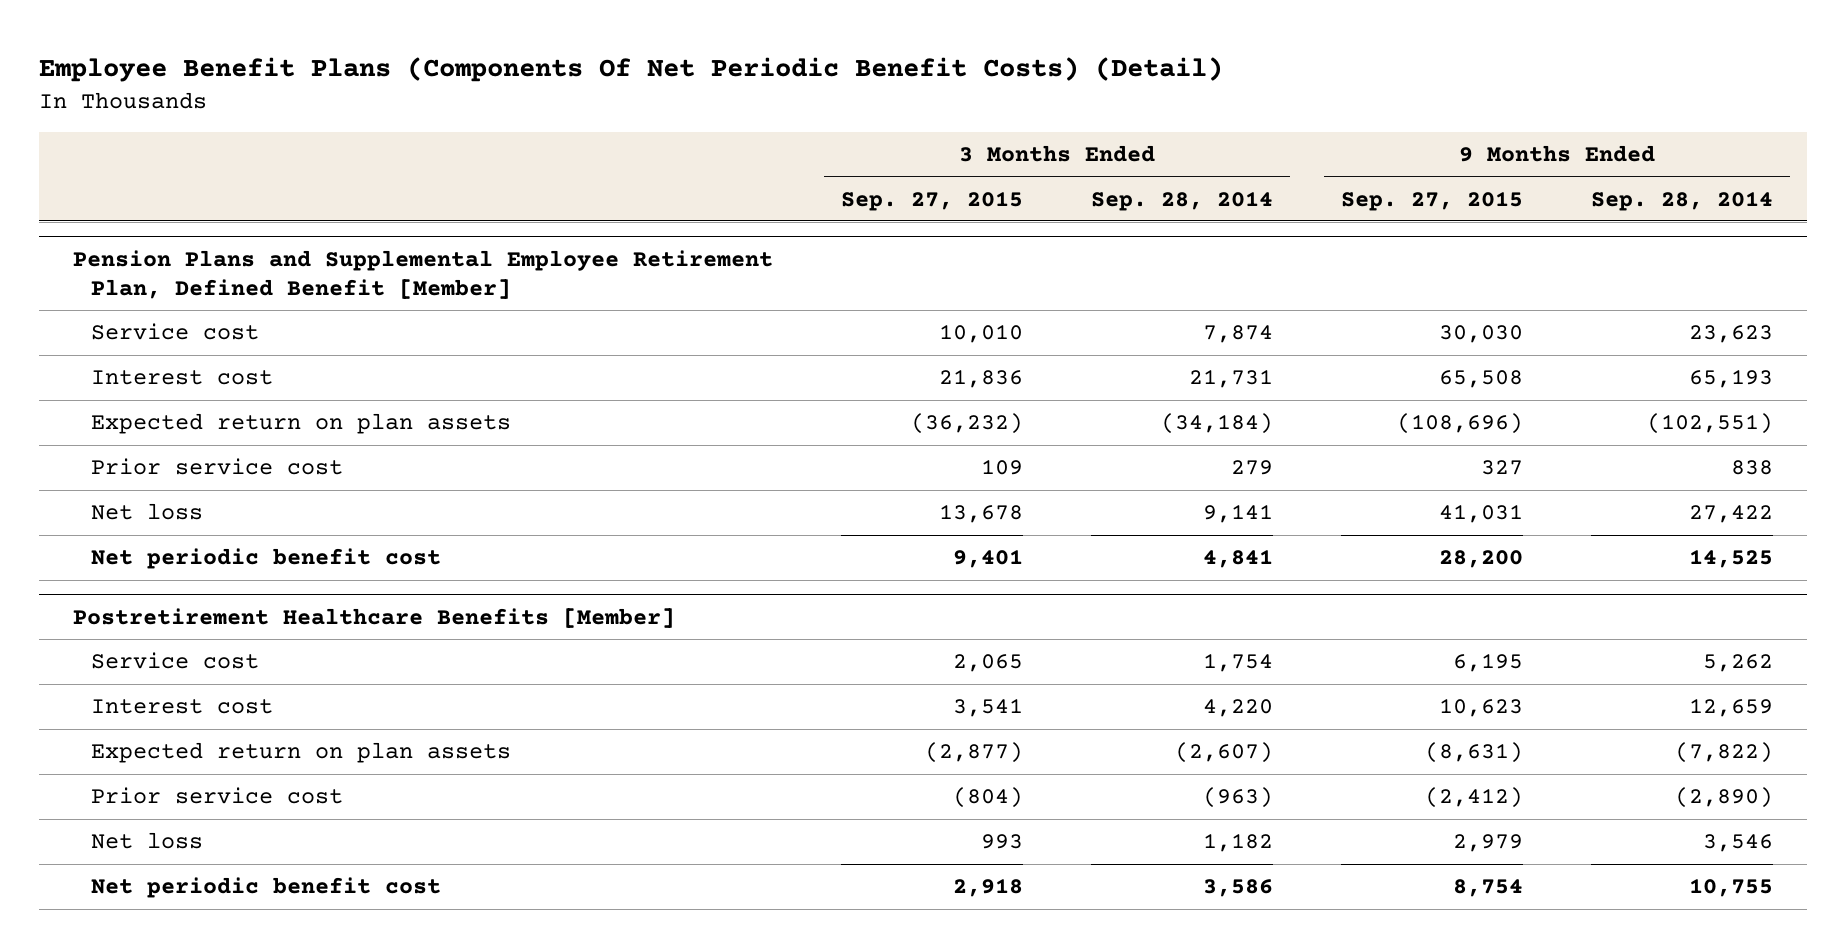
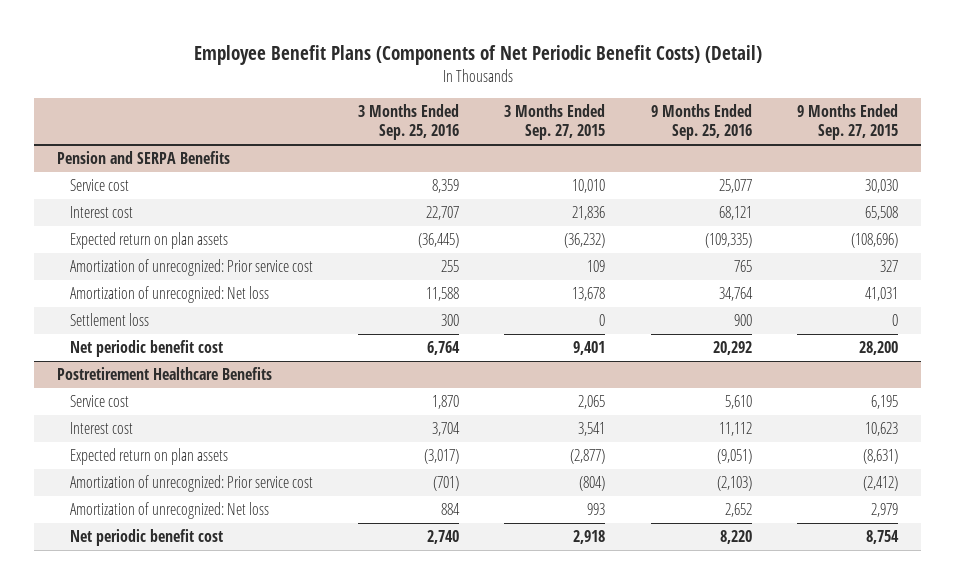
- Employee Benefit Plans (Components Of Net Periodic Benefit Costs) (Detail)
+ Employee Benefit Plans (Components of Net Periodic Benefit Costs) (Detail)
- | 3 Months Ended Sep. 27, 2015 | 3 Months Ended Sep. 28, 2014 | 9 Months Ended Sep. 27, 2015 | 9 Months Ended Sep. 28, 2014
+ | 3 Months Ended Sep. 25, 2016 | 3 Months Ended Sep. 27, 2015 | 9 Months Ended Sep. 25, 2016 | 9 Months Ended Sep. 27, 2015
- Pension Plans and Supplemental Employee Retirement Plan, Defined Benefit [Member]
+ Pension and SERPA Benefits
- Prior service cost | 109 | 279 | 327 | 838
- Net loss | 13,678 | 9,141 | 41,031 | 27,422
+ Amortization of unrecognized: Prior service cost | 255 | 109 | 765 | 327
+ Amortization of unrecognized: Net loss | 11,588 | 13,678 | 34,764 | 41,031
+ Settlement loss | 300 | 0 | 900 | 0
- Postretirement Healthcare Benefits [Member]
+ Postretirement Healthcare Benefits
- Prior service cost | (804) | (963) | (2,412) | (2,890)
- Net loss | 993 | 1,182 | 2,979 | 3,546
+ Amortization of unrecognized: Prior service cost | (701) | (804) | (2,103) | (2,412)
+ Amortization of unrecognized: Net loss | 884 | 993 | 2,652 | 2,979

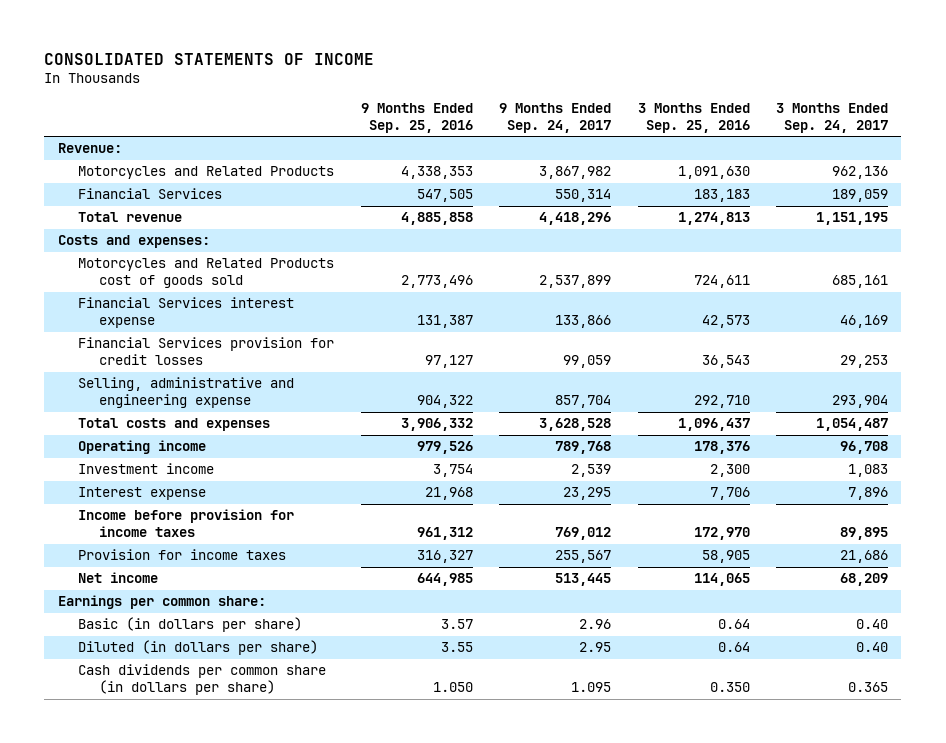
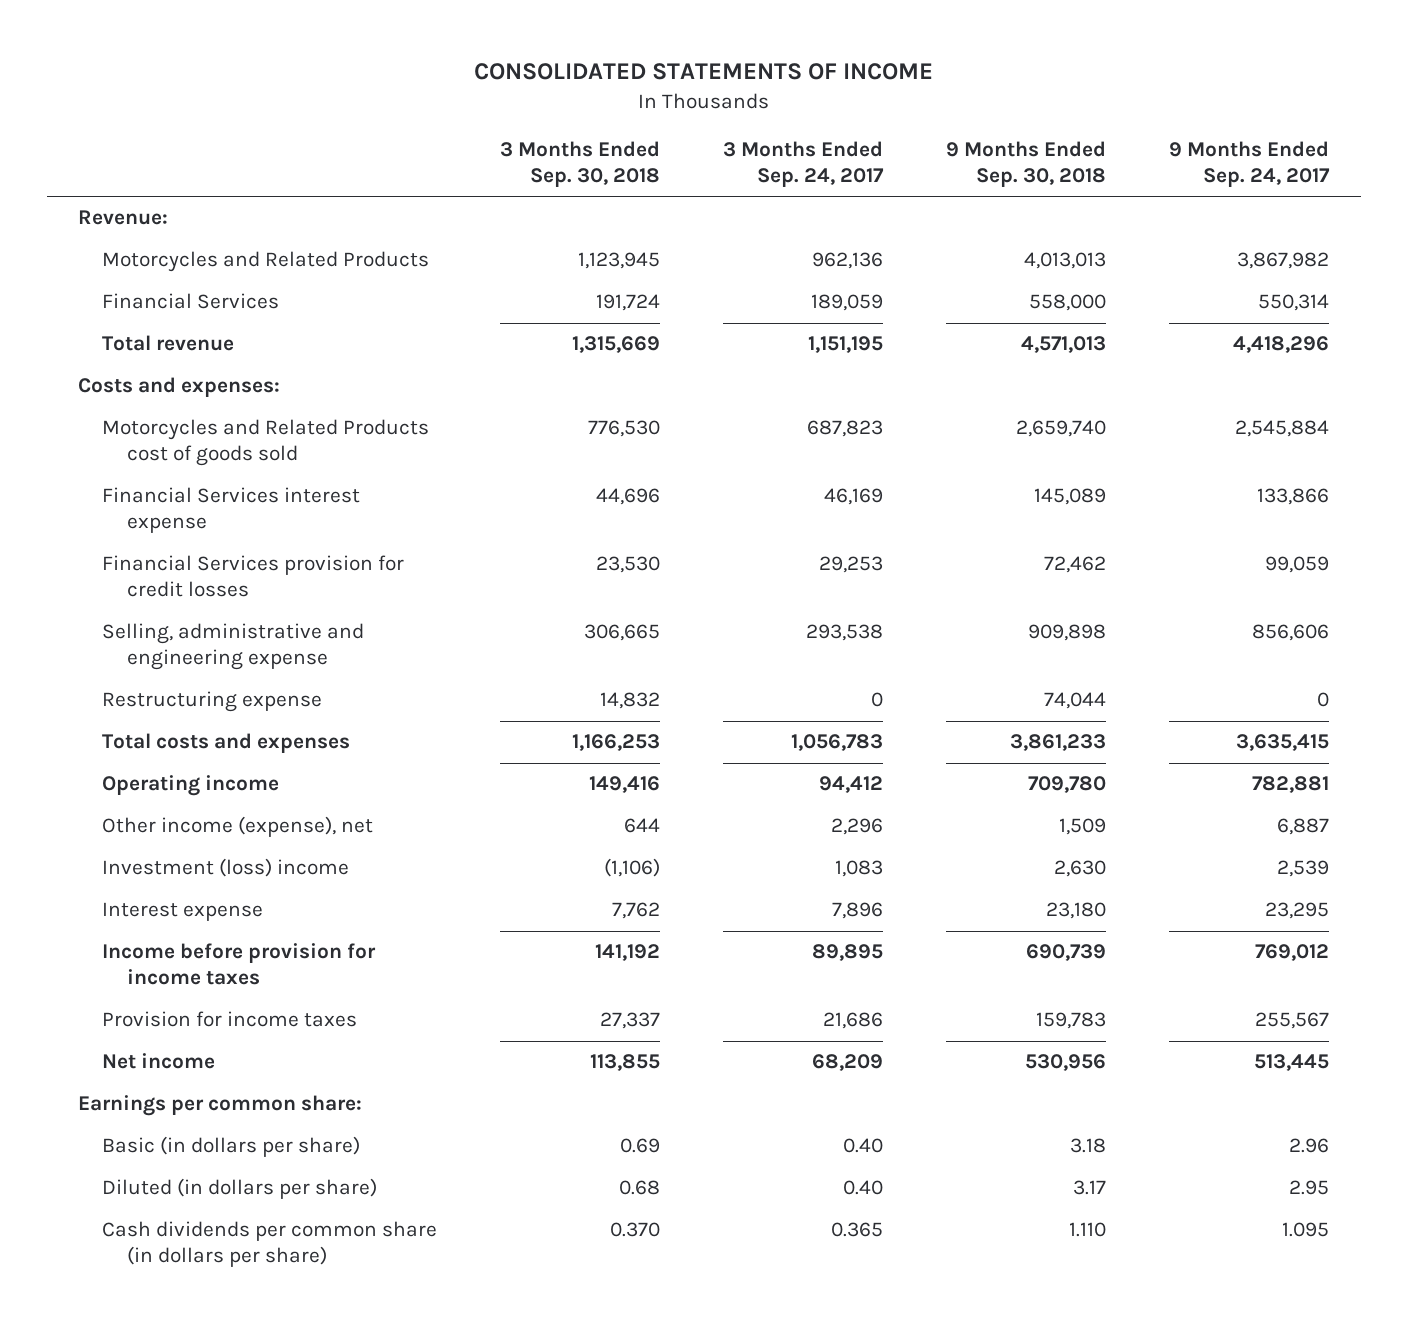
- | 9 Months Ended Sep. 25, 2016 | 9 Months Ended Sep. 24, 2017 | 3 Months Ended Sep. 25, 2016 | 3 Months Ended Sep. 24, 2017
+ | 3 Months Ended Sep. 30, 2018 | 3 Months Ended Sep. 24, 2017 | 9 Months Ended Sep. 30, 2018 | 9 Months Ended Sep. 24, 2017
- Motorcycles and Related Products cost of goods sold | 2,773,496 | 2,537,899 | 724,611 | 685,161
+ Motorcycles and Related Products cost of goods sold | 776,530 | 687,823 | 2,659,740 | 2,545,884
- Selling, administrative and engineering expense | 904,322 | 857,704 | 292,710 | 293,904
- Total costs and expenses | 3,906,332 | 3,628,528 | 1,096,437 | 1,054,487
- Operating income | 979,526 | 789,768 | 178,376 | 96,708
- Investment income | 3,754 | 2,539 | 2,300 | 1,083
+ Selling, administrative and engineering expense | 306,665 | 293,538 | 909,898 | 856,606
+ Restructuring expense | 14,832 | 0 | 74,044 | 0
+ Total costs and expenses | 1,166,253 | 1,056,783 | 3,861,233 | 3,635,415
+ Operating income | 149,416 | 94,412 | 709,780 | 782,881
+ Other income (expense), net | 644 | 2,296 | 1,509 | 6,887
+ Investment (loss) income | (1,106) | 1,083 | 2,630 | 2,539

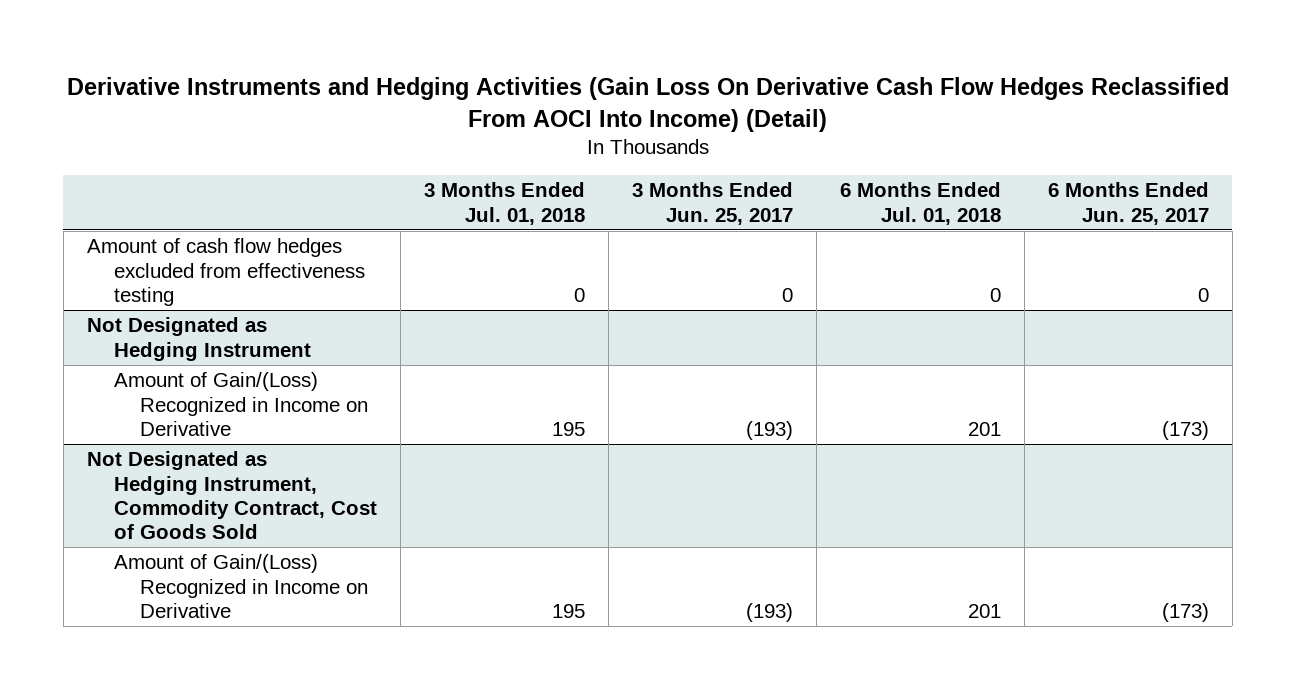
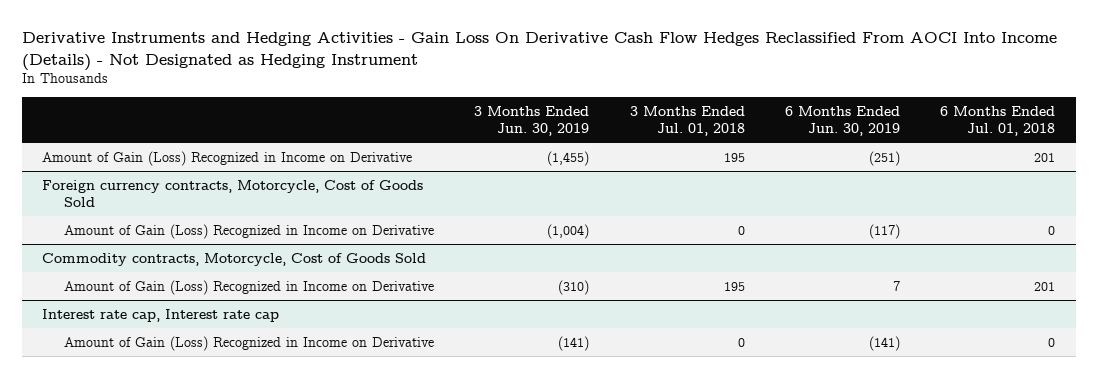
- Derivative Instruments and Hedging Activities (Gain Loss On Derivative Cash Flow Hedges Reclassified From AOCI Into Income) (Detail)
+ Derivative Instruments and Hedging Activities - Gain Loss On Derivative Cash Flow Hedges Reclassified From AOCI Into Income (Details) - Not Designated as Hedging Instrument
- | 3 Months Ended Jul. 01, 2018 | 3 Months Ended Jun. 25, 2017 | 6 Months Ended Jul. 01, 2018 | 6 Months Ended Jun. 25, 2017
+ | 3 Months Ended Jun. 30, 2019 | 3 Months Ended Jul. 01, 2018 | 6 Months Ended Jun. 30, 2019 | 6 Months Ended Jul. 01, 2018
- Amount of cash flow hedges excluded from effectiveness testing | 0 | 0 | 0 | 0
- Not Designated as Hedging Instrument
- Amount of Gain/(Loss) Recognized in Income on Derivative | 195 | (193) | 201 | (173)
- Not Designated as Hedging Instrument, Commodity Contract, Cost of Goods Sold
- Amount of Gain/(Loss) Recognized in Income on Derivative | 195 | (193) | 201 | (173)
+ Amount of Gain (Loss) Recognized in Income on Derivative | (1,455) | 195 | (251) | 201
+ Foreign currency contracts, Motorcycle, Cost of Goods Sold
+ Amount of Gain (Loss) Recognized in Income on Derivative | (1,004) | 0 | (117) | 0
+ Commodity contracts, Motorcycle, Cost of Goods Sold
+ Amount of Gain (Loss) Recognized in Income on Derivative | (310) | 195 | 7 | 201
+ Interest rate cap, Interest rate cap
+ Amount of Gain (Loss) Recognized in Income on Derivative | (141) | 0 | (141) | 0

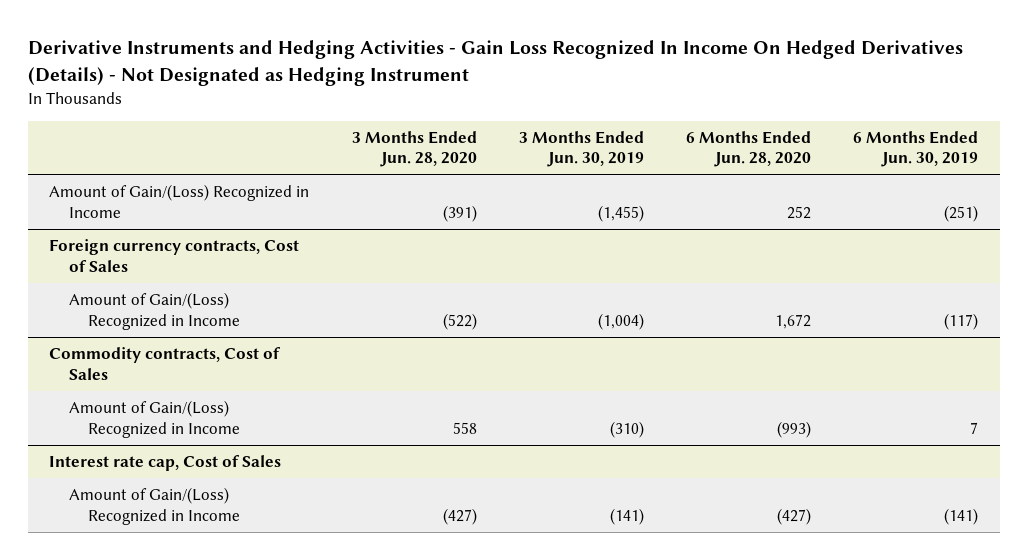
- Derivative Instruments and Hedging Activities - Gain Loss On Derivative Cash Flow Hedges Reclassified From AOCI Into Income (Details) - Not Designated as Hedging Instrument
+ Derivative Instruments and Hedging Activities - Gain Loss Recognized In Income On Hedged Derivatives (Details) - Not Designated as Hedging Instrument
- | 3 Months Ended Jun. 30, 2019 | 3 Months Ended Jul. 01, 2018 | 6 Months Ended Jun. 30, 2019 | 6 Months Ended Jul. 01, 2018
+ | 3 Months Ended Jun. 28, 2020 | 3 Months Ended Jun. 30, 2019 | 6 Months Ended Jun. 28, 2020 | 6 Months Ended Jun. 30, 2019
- Amount of Gain (Loss) Recognized in Income on Derivative | (1,455) | 195 | (251) | 201
- Foreign currency contracts, Motorcycle, Cost of Goods Sold
- Amount of Gain (Loss) Recognized in Income on Derivative | (1,004) | 0 | (117) | 0
- Commodity contracts, Motorcycle, Cost of Goods Sold
- Amount of Gain (Loss) Recognized in Income on Derivative | (310) | 195 | 7 | 201
- Interest rate cap, Interest rate cap
- Amount of Gain (Loss) Recognized in Income on Derivative | (141) | 0 | (141) | 0
+ Amount of Gain/(Loss) Recognized in Income | (391) | (1,455) | 252 | (251)
+ Foreign currency contracts, Cost of Sales
+ Amount of Gain/(Loss) Recognized in Income | (522) | (1,004) | 1,672 | (117)
+ Commodity contracts, Cost of Sales
+ Amount of Gain/(Loss) Recognized in Income | 558 | (310) | (993) | 7
+ Interest rate cap, Cost of Sales
+ Amount of Gain/(Loss) Recognized in Income | (427) | (141) | (427) | (141)

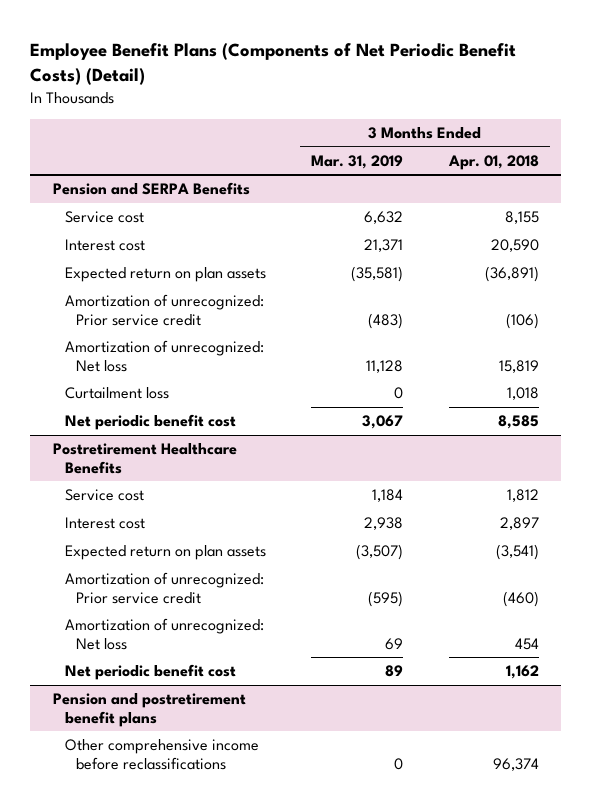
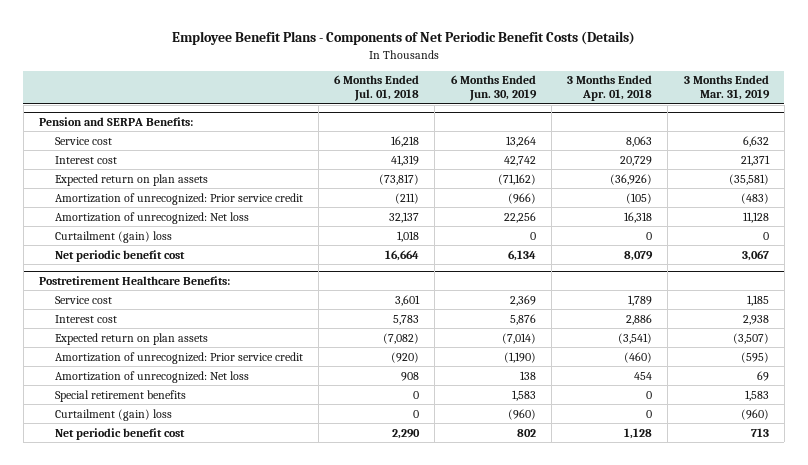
- Employee Benefit Plans (Components of Net Periodic Benefit Costs) (Detail)
+ Employee Benefit Plans - Components of Net Periodic Benefit Costs (Details)
- | 3 Months Ended Mar. 31, 2019 | 3 Months Ended Apr. 01, 2018
+ | 6 Months Ended Jul. 01, 2018 | 6 Months Ended Jun. 30, 2019 | 3 Months Ended Apr. 01, 2018 | 3 Months Ended Mar. 31, 2019
- Pension and SERPA Benefits
- Service cost | 6,632 | 8,155
- Interest cost | 21,371 | 20,590
- Expected return on plan assets | (35,581) | (36,891)
- Amortization of unrecognized: Prior service credit | (483) | (106)
- Amortization of unrecognized: Net loss | 11,128 | 15,819
- Curtailment loss | 0 | 1,018
- Net periodic benefit cost | 3,067 | 8,585
- Postretirement Healthcare Benefits
- Service cost | 1,184 | 1,812
- Interest cost | 2,938 | 2,897
+ Pension and SERPA Benefits:
+ Service cost | 16,218 | 13,264 | 8,063 | 6,632
+ Interest cost | 41,319 | 42,742 | 20,729 | 21,371
+ Expected return on plan assets | (73,817) | (71,162) | (36,926) | (35,581)
+ Amortization of unrecognized: Prior service credit | (211) | (966) | (105) | (483)
+ Amortization of unrecognized: Net loss | 32,137 | 22,256 | 16,318 | 11,128
+ Curtailment (gain) loss | 1,018 | 0 | 0 | 0
+ Net periodic benefit cost | 16,664 | 6,134 | 8,079 | 3,067
+ Postretirement Healthcare Benefits:
+ Service cost | 3,601 | 2,369 | 1,789 | 1,185
+ Interest cost | 5,783 | 5,876 | 2,886 | 2,938
- Net periodic benefit cost | 89 | 1,162
- Pension and postretirement benefit plans
- Other comprehensive income before reclassifications | 0 | 96,374
+ Special retirement benefits | 0 | 1,583 | 0 | 1,583
+ Curtailment (gain) loss | 0 | (960) | 0 | (960)
+ Net periodic benefit cost | 2,290 | 802 | 1,128 | 713

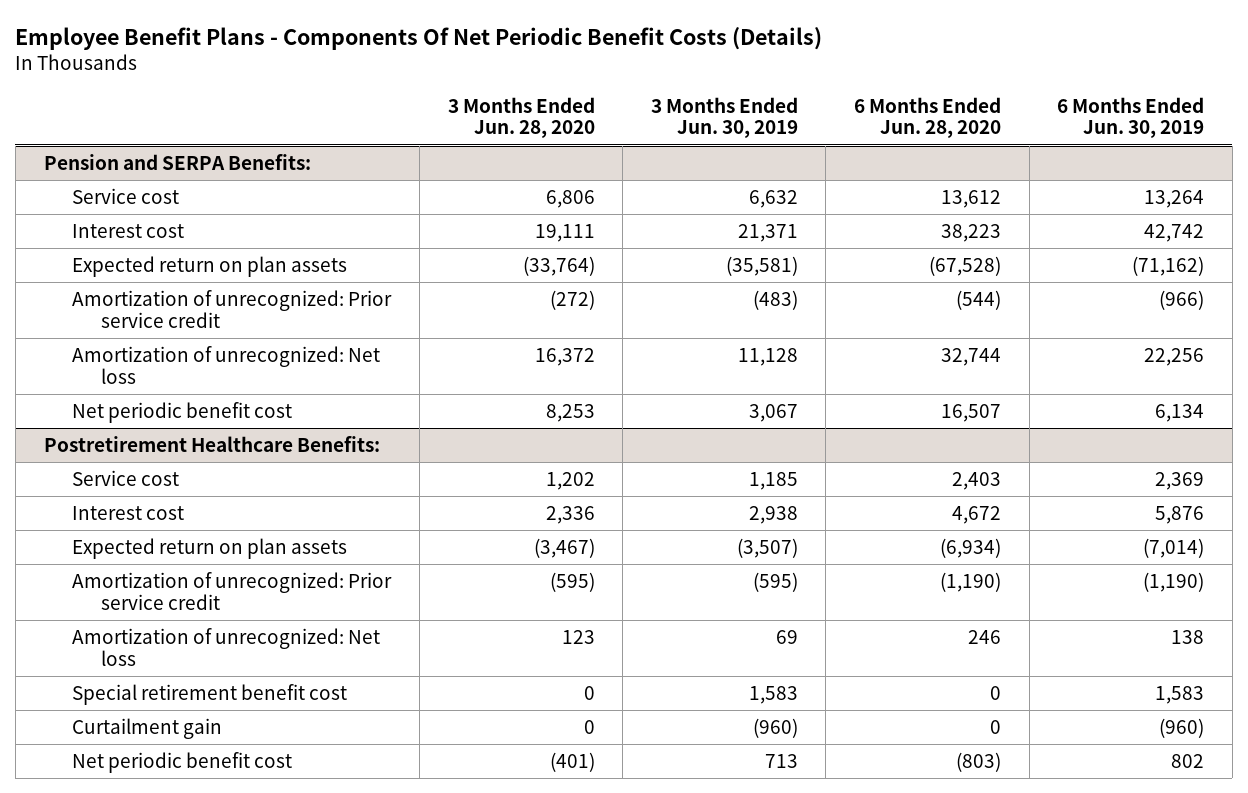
- Employee Benefit Plans - Components of Net Periodic Benefit Costs (Details)
+ Employee Benefit Plans - Components Of Net Periodic Benefit Costs (Details)
- | 6 Months Ended Jul. 01, 2018 | 6 Months Ended Jun. 30, 2019 | 3 Months Ended Apr. 01, 2018 | 3 Months Ended Mar. 31, 2019
+ | 3 Months Ended Jun. 28, 2020 | 3 Months Ended Jun. 30, 2019 | 6 Months Ended Jun. 28, 2020 | 6 Months Ended Jun. 30, 2019
@ Pension and SERPA Benefits:
- Curtailment (gain) loss | 1,018 | 0 | 0 | 0
@ Postretirement Healthcare Benefits:
- Special retirement benefits | 0 | 1,583 | 0 | 1,583
- Curtailment (gain) loss | 0 | (960) | 0 | (960)
+ Special retirement benefit cost | 0 | 1,583 | 0 | 1,583
+ Curtailment gain | 0 | (960) | 0 | (960)

